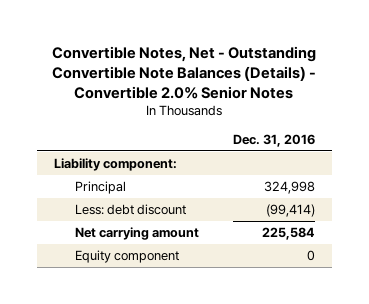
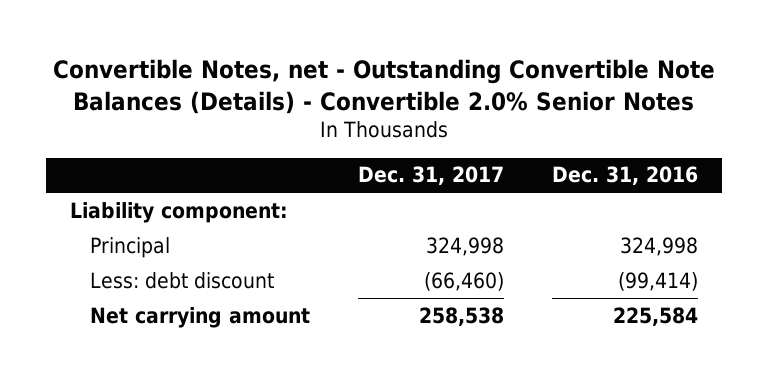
- Convertible Notes, Net - Outstanding Convertible Note Balances (Details) - Convertible 2.0% Senior Notes
+ Convertible Notes, net - Outstanding Convertible Note Balances (Details) - Convertible 2.0% Senior Notes
- | Dec. 31, 2016
+ | Dec. 31, 2017 | Dec. 31, 2016
- Equity component | 0

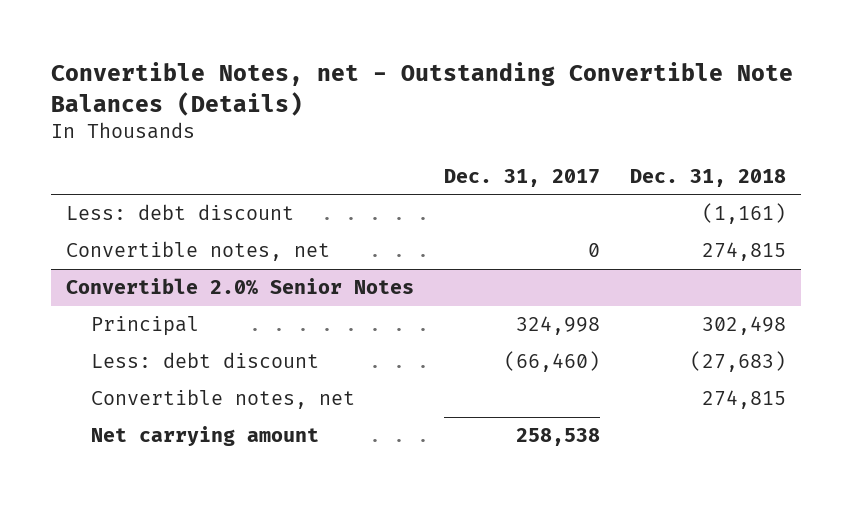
- Convertible Notes, net - Outstanding Convertible Note Balances (Details) - Convertible 2.0% Senior Notes
+ Convertible Notes, net - Outstanding Convertible Note Balances (Details)
- | Dec. 31, 2017 | Dec. 31, 2016
+ | Dec. 31, 2017 | Dec. 31, 2018
- Liability component:
+ Less: debt discount | | (1,161)
+ Convertible notes, net | 0 | 274,815
+ Convertible 2.0% Senior Notes
+ Convertible notes, net | | 274,815

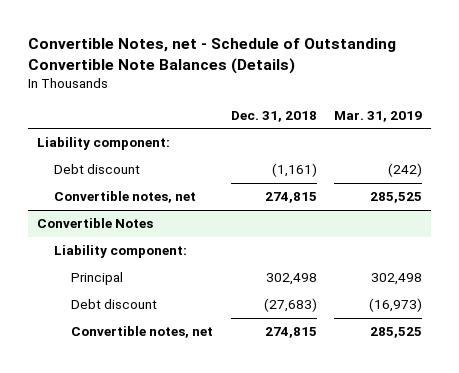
- Convertible Notes, net - Outstanding Convertible Note Balances (Details)
+ Convertible Notes, net - Schedule of Outstanding Convertible Note Balances (Details)
- | Dec. 31, 2017 | Dec. 31, 2018
+ | Dec. 31, 2018 | Mar. 31, 2019
- Less: debt discount | | (1,161)
+ Liability component:
+ Debt discount | (1,161) | (242)
- Convertible 2.0% Senior Notes
+ Convertible Notes
+ Liability component:
- Less: debt discount | (66,460) | (27,683)
+ Debt discount | (27,683) | (16,973)
- Net carrying amount | 258,538 |

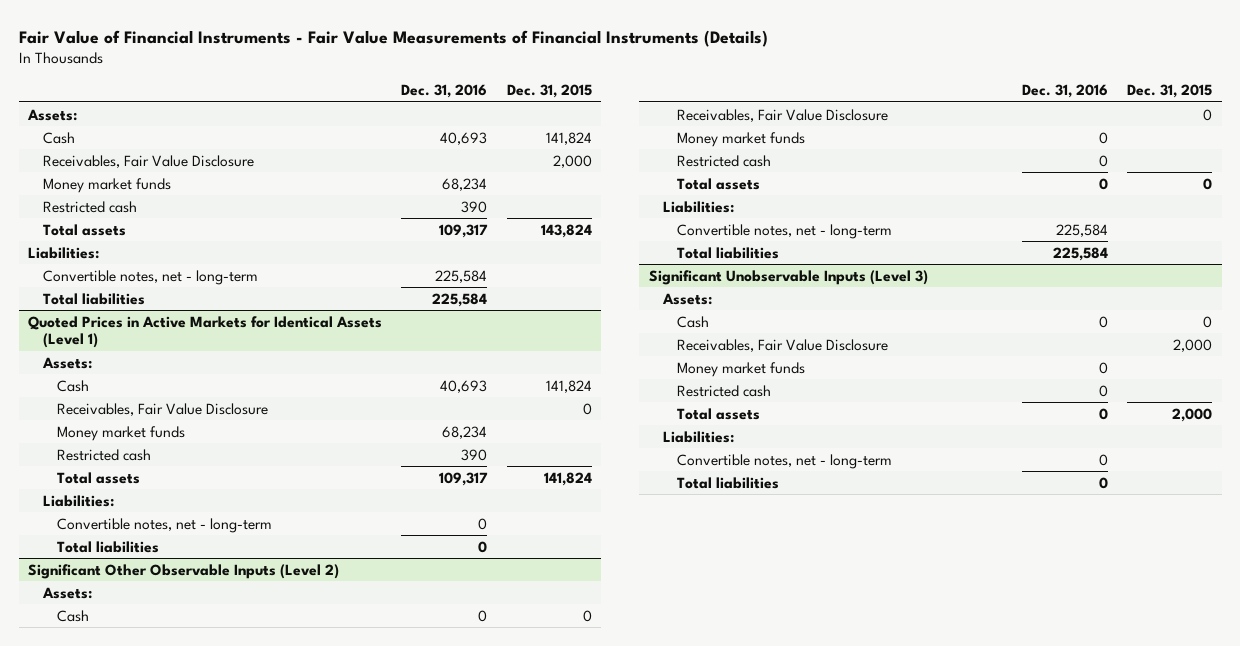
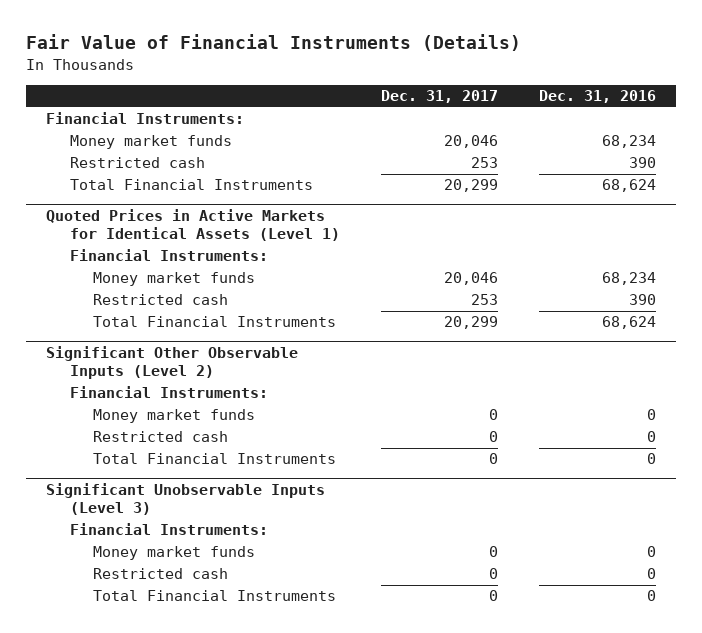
- Fair Value of Financial Instruments - Fair Value Measurements of Financial Instruments (Details)
+ Fair Value of Financial Instruments (Details)
- | Dec. 31, 2016 | Dec. 31, 2015
+ | Dec. 31, 2017 | Dec. 31, 2016
- Assets:
- Cash | 40,693 | 141,824
- Receivables, Fair Value Disclosure | | 2,000
+ Financial Instruments:
- Total assets | 109,317 | 143,824
- Liabilities:
- Convertible notes, net - long-term | 225,584 |
- Total liabilities | 225,584 |
+ Total Financial Instruments | 20,299 | 68,624
@ Quoted Prices in Active Markets for Identical Assets (Level 1)
- Assets:
- Cash | 40,693 | 141,824
- Receivables, Fair Value Disclosure | | 0
+ Financial Instruments:
- Total assets | 109,317 | 141,824
- Liabilities:
- Convertible notes, net - long-term | 0 |
- Total liabilities | 0 |
+ Total Financial Instruments | 20,299 | 68,624
@ Significant Other Observable Inputs (Level 2)
- Assets:
- Cash | 0 | 0
- Receivables, Fair Value Disclosure | | 0
+ Financial Instruments:
- Total assets | 0 | 0
- Liabilities:
- Convertible notes, net - long-term | 225,584 |
- Total liabilities | 225,584 |
+ Total Financial Instruments | 0 | 0
@ Significant Unobservable Inputs (Level 3)
- Assets:
- Cash | 0 | 0
- Receivables, Fair Value Disclosure | | 2,000
+ Financial Instruments:
- Total assets | 0 | 2,000
- Liabilities:
- Convertible notes, net - long-term | 0 |
- Total liabilities | 0 |
+ Total Financial Instruments | 0 | 0

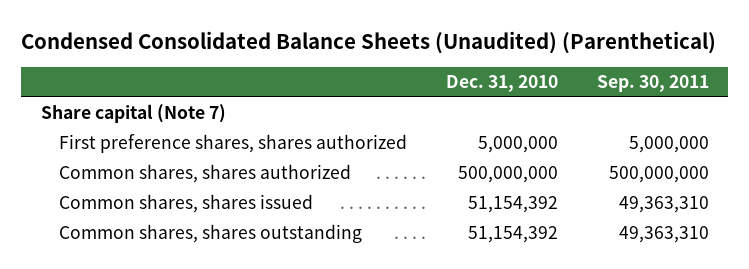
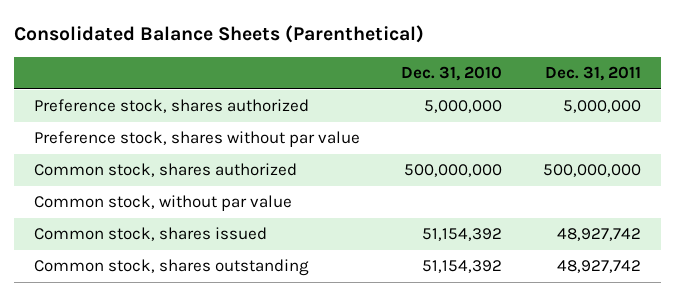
- Condensed Consolidated Balance Sheets (Unaudited) (Parenthetical)
+ Consolidated Balance Sheets (Parenthetical)
- | Dec. 31, 2010 | Sep. 30, 2011
+ | Dec. 31, 2010 | Dec. 31, 2011
- Share capital (Note 7)
- First preference shares, shares authorized | 5,000,000 | 5,000,000
- Common shares, shares authorized | 500,000,000 | 500,000,000
- Common shares, shares issued | 51,154,392 | 49,363,310
- Common shares, shares outstanding | 51,154,392 | 49,363,310
+ Preference stock, shares authorized | 5,000,000 | 5,000,000
+ Preference stock, shares without par value
+ Common stock, shares authorized | 500,000,000 | 500,000,000
+ Common stock, without par value
+ Common stock, shares issued | 51,154,392 | 48,927,742
+ Common stock, shares outstanding | 51,154,392 | 48,927,742

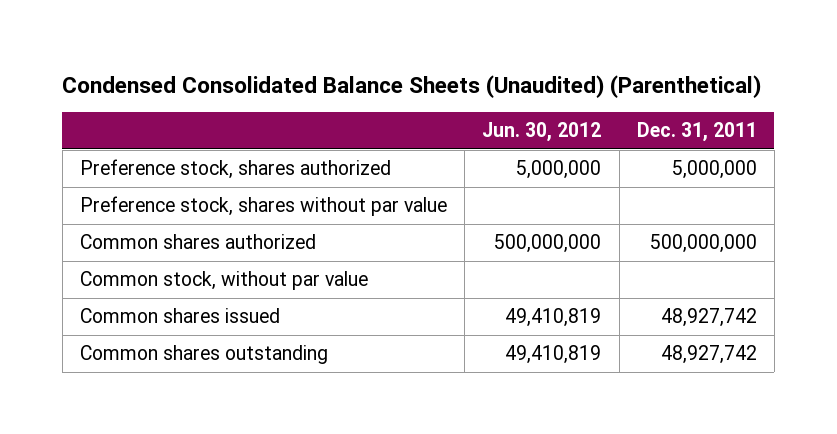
- Consolidated Balance Sheets (Parenthetical)
+ Condensed Consolidated Balance Sheets (Unaudited) (Parenthetical)
- | Dec. 31, 2010 | Dec. 31, 2011
+ | Jun. 30, 2012 | Dec. 31, 2011
- Common stock, shares authorized | 500,000,000 | 500,000,000
+ Common shares authorized | 500,000,000 | 500,000,000
- Common stock, shares issued | 51,154,392 | 48,927,742
- Common stock, shares outstanding | 51,154,392 | 48,927,742
+ Common shares issued | 49,410,819 | 48,927,742
+ Common shares outstanding | 49,410,819 | 48,927,742

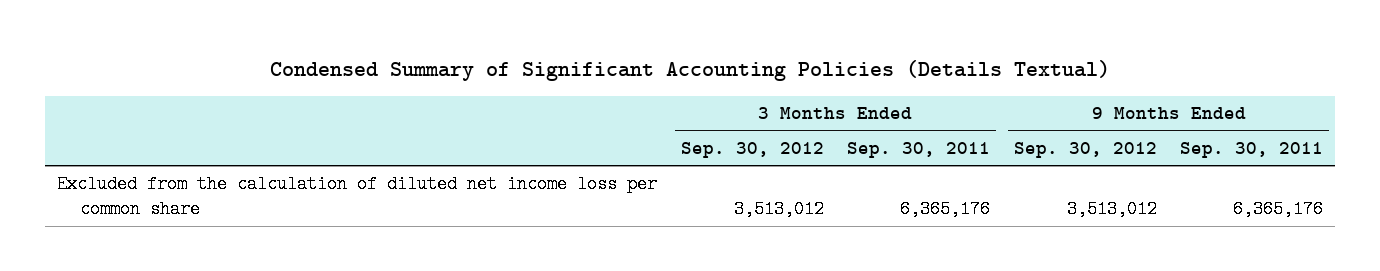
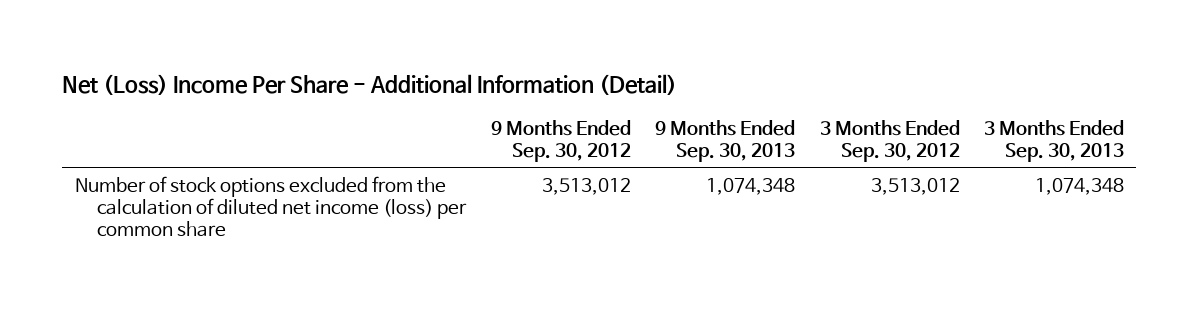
- Condensed Summary of Significant Accounting Policies (Details Textual)
+ Net (Loss) Income Per Share - Additional Information (Detail)
- | 3 Months Ended Sep. 30, 2012 | 3 Months Ended Sep. 30, 2011 | 9 Months Ended Sep. 30, 2012 | 9 Months Ended Sep. 30, 2011
+ | 9 Months Ended Sep. 30, 2012 | 9 Months Ended Sep. 30, 2013 | 3 Months Ended Sep. 30, 2012 | 3 Months Ended Sep. 30, 2013
- Excluded from the calculation of diluted net income loss per common share | 3,513,012 | 6,365,176 | 3,513,012 | 6,365,176
+ Number of stock options excluded from the calculation of diluted net income (loss) per common share | 3,513,012 | 1,074,348 | 3,513,012 | 1,074,348

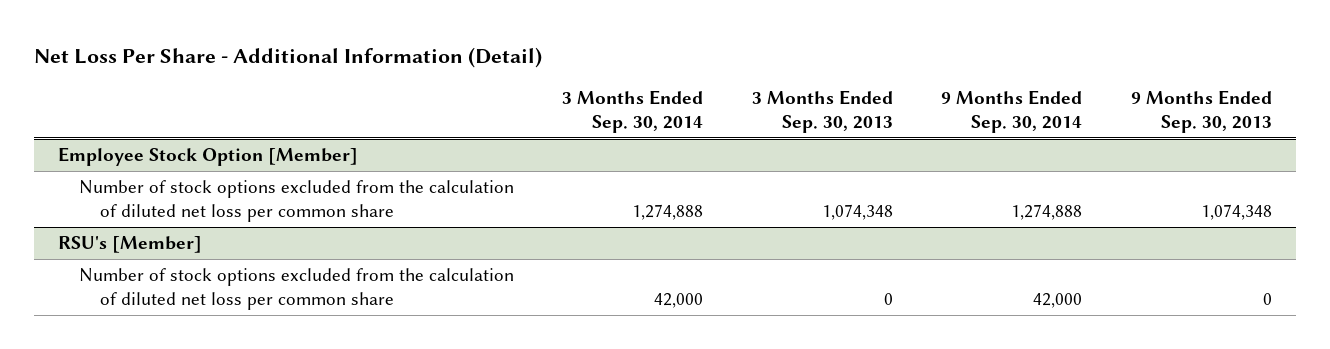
- Net (Loss) Income Per Share - Additional Information (Detail)
+ Net Loss Per Share - Additional Information (Detail)
- | 9 Months Ended Sep. 30, 2012 | 9 Months Ended Sep. 30, 2013 | 3 Months Ended Sep. 30, 2012 | 3 Months Ended Sep. 30, 2013
+ | 3 Months Ended Sep. 30, 2014 | 3 Months Ended Sep. 30, 2013 | 9 Months Ended Sep. 30, 2014 | 9 Months Ended Sep. 30, 2013
- Number of stock options excluded from the calculation of diluted net income (loss) per common share | 3,513,012 | 1,074,348 | 3,513,012 | 1,074,348
+ Employee Stock Option [Member]
+ Number of stock options excluded from the calculation of diluted net loss per common share | 1,274,888 | 1,074,348 | 1,274,888 | 1,074,348
+ RSU's [Member]
+ Number of stock options excluded from the calculation of diluted net loss per common share | 42,000 | 0 | 42,000 | 0

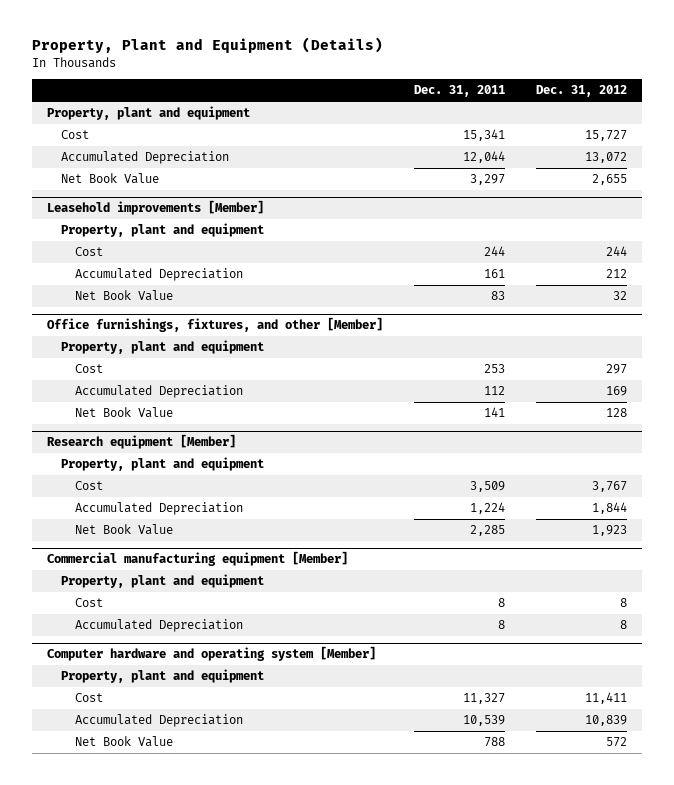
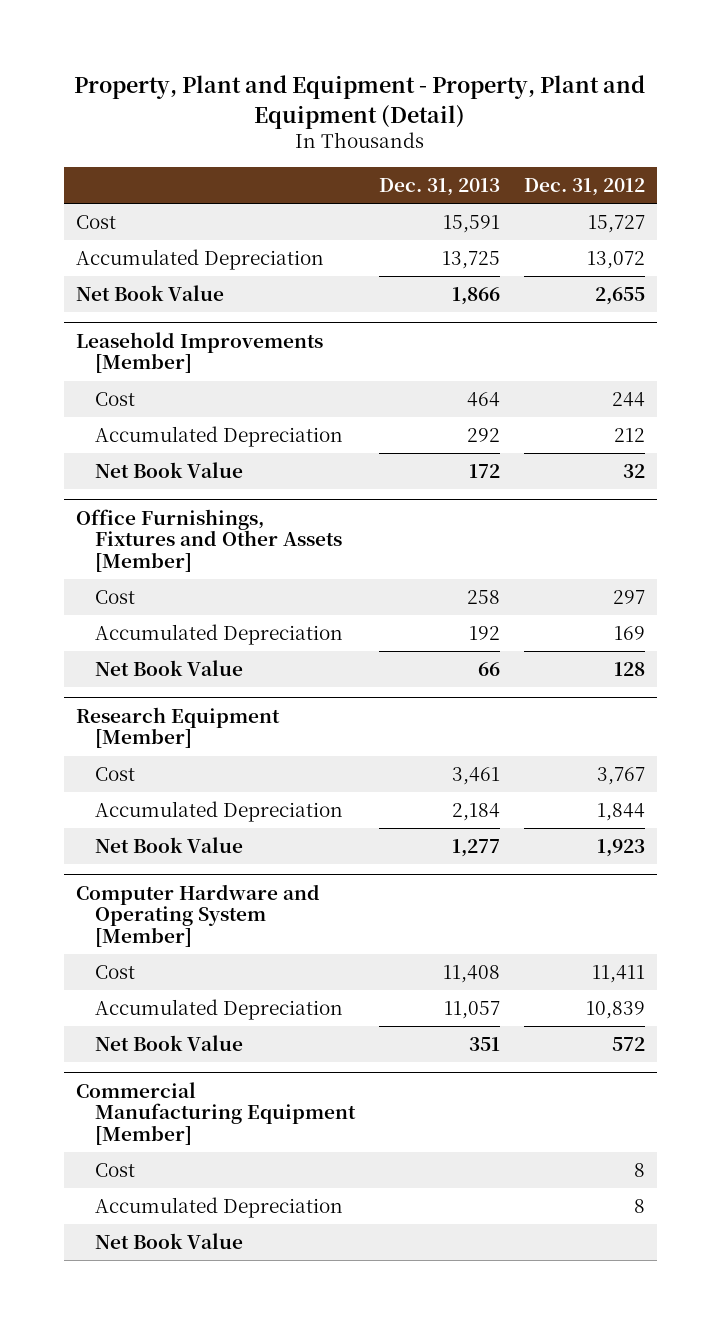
- Property, Plant and Equipment (Details)
+ Property, Plant and Equipment - Property, Plant and Equipment (Detail)
- | Dec. 31, 2011 | Dec. 31, 2012
+ | Dec. 31, 2013 | Dec. 31, 2012
- Property, plant and equipment
- Leasehold improvements [Member]
- Property, plant and equipment
+ Leasehold Improvements [Member]
- Office furnishings, fixtures, and other [Member]
- Property, plant and equipment
+ Office Furnishings, Fixtures and Other Assets [Member]
- Research equipment [Member]
- Property, plant and equipment
+ Research Equipment [Member]
- Commercial manufacturing equipment [Member]
- Property, plant and equipment
- Cost | 8 | 8
- Accumulated Depreciation | 8 | 8
- Computer hardware and operating system [Member]
- Property, plant and equipment
+ Computer Hardware and Operating System [Member]
+ Commercial Manufacturing Equipment [Member]
+ Cost | | 8
+ Accumulated Depreciation | | 8
+ Net Book Value

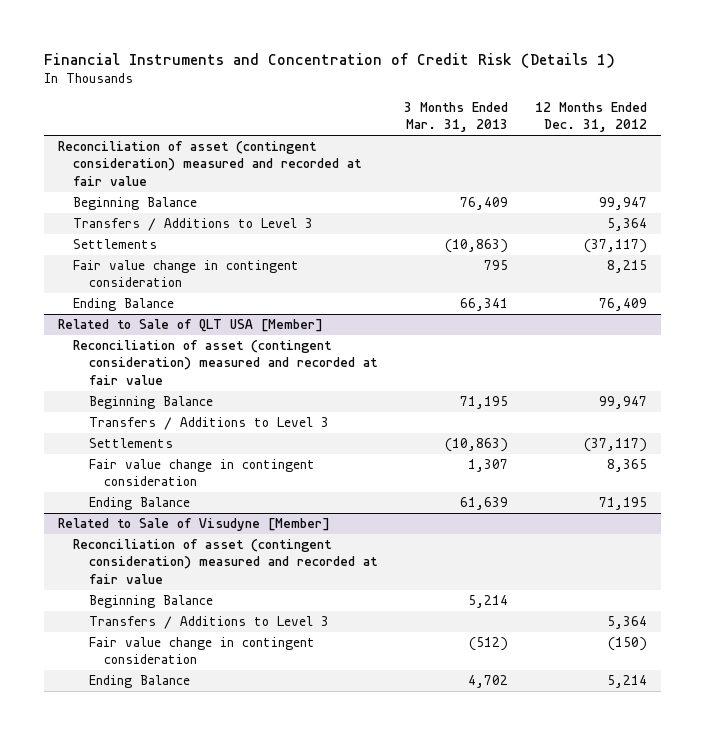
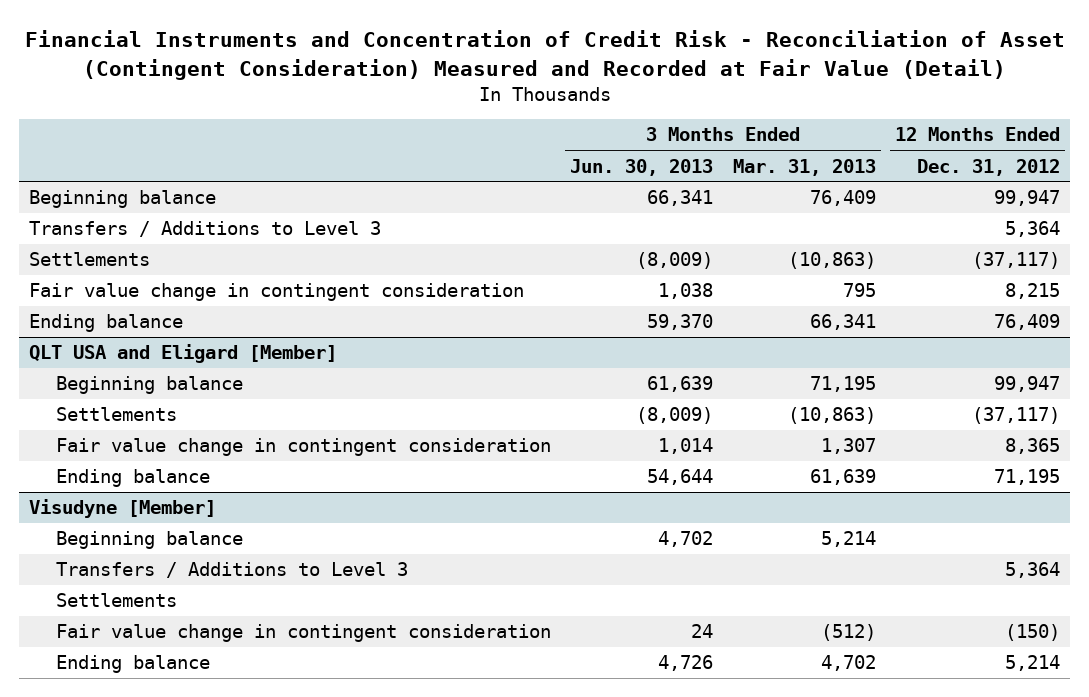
- Financial Instruments and Concentration of Credit Risk (Details 1)
+ Financial Instruments and Concentration of Credit Risk - Reconciliation of Asset (Contingent Consideration) Measured and Recorded at Fair Value (Detail)
- | 3 Months Ended Mar. 31, 2013 | 12 Months Ended Dec. 31, 2012
+ | 3 Months Ended Jun. 30, 2013 | 3 Months Ended Mar. 31, 2013 | 12 Months Ended Dec. 31, 2012
- Reconciliation of asset (contingent consideration) measured and recorded at fair value
- Beginning Balance | 76,409 | 99,947
+ Beginning balance | 66,341 | 76,409 | 99,947
- Ending Balance | 66,341 | 76,409
- Related to Sale of QLT USA [Member]
- Reconciliation of asset (contingent consideration) measured and recorded at fair value
- Beginning Balance | 71,195 | 99,947
- Transfers / Additions to Level 3
+ Ending balance | 59,370 | 66,341 | 76,409
+ QLT USA and Eligard [Member]
+ Beginning balance | 61,639 | 71,195 | 99,947
- Ending Balance | 61,639 | 71,195
- Related to Sale of Visudyne [Member]
- Reconciliation of asset (contingent consideration) measured and recorded at fair value
- Beginning Balance | 5,214 |
+ Ending balance | 54,644 | 61,639 | 71,195
+ Visudyne [Member]
+ Beginning balance | 4,702 | 5,214 |
+ Settlements
- Ending Balance | 4,702 | 5,214
+ Ending balance | 4,726 | 4,702 | 5,214

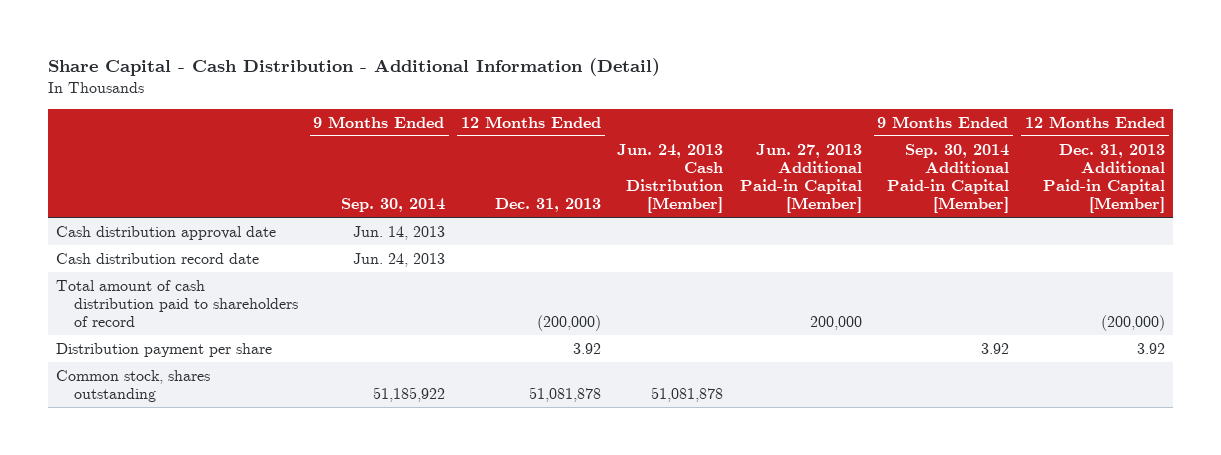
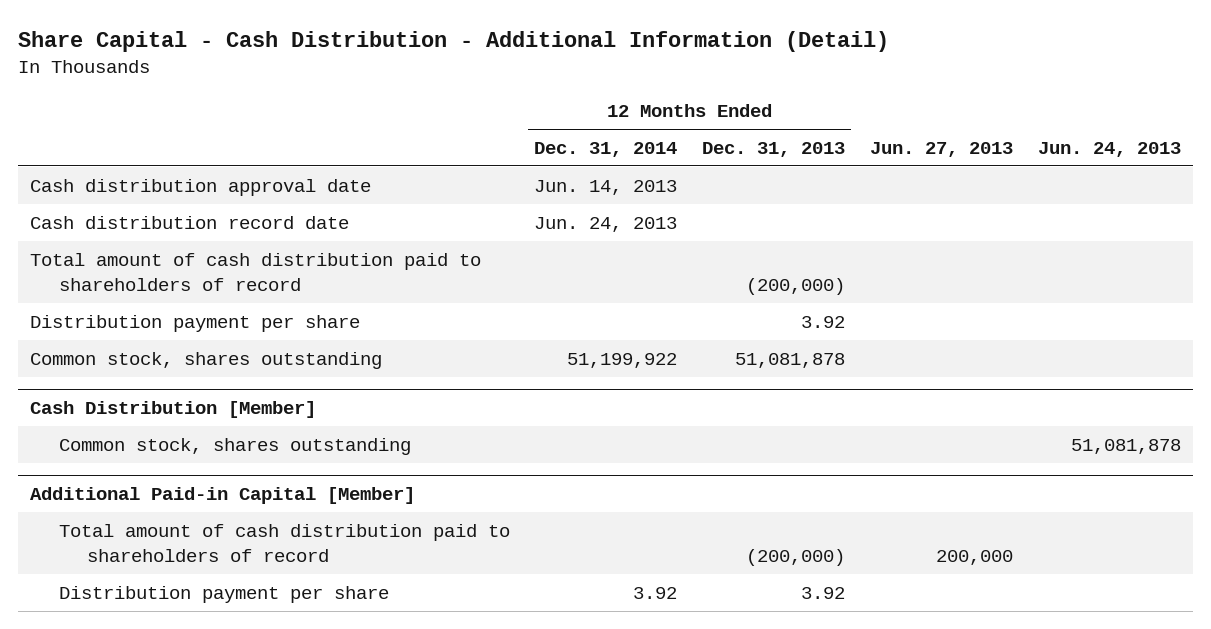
- | 9 Months Ended Sep. 30, 2014 | 12 Months Ended Dec. 31, 2013 | Jun. 24, 2013 Cash Distribution [Member] | Jun. 27, 2013 Additional Paid-in Capital [Member] | 9 Months Ended Sep. 30, 2014 Additional Paid-in Capital [Member] | 12 Months Ended Dec. 31, 2013 Additional Paid-in Capital [Member]
+ | 12 Months Ended Dec. 31, 2014 | 12 Months Ended Dec. 31, 2013 | Jun. 27, 2013 | Jun. 24, 2013
+ Cash Distribution [Member]
+ Common stock, shares outstanding | | | | 51,081,878
+ Additional Paid-in Capital [Member]
+ Total amount of cash distribution paid to shareholders of record | | (200,000) | 200,000 |
+ Distribution payment per share | 3.92 | 3.92 | |

